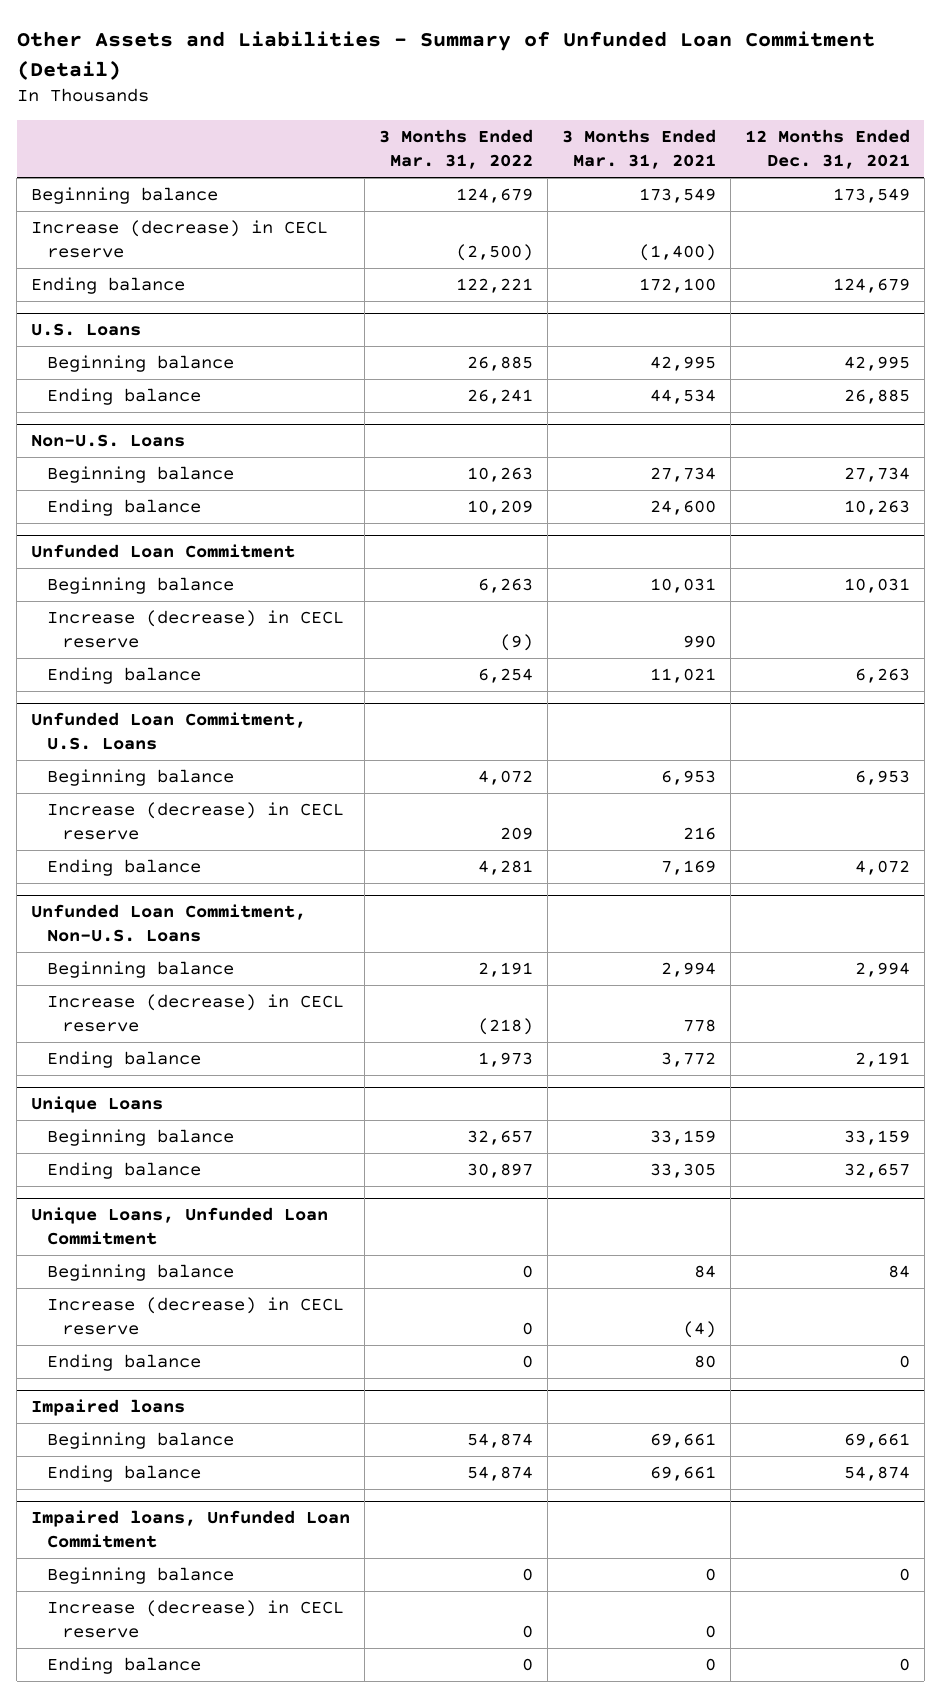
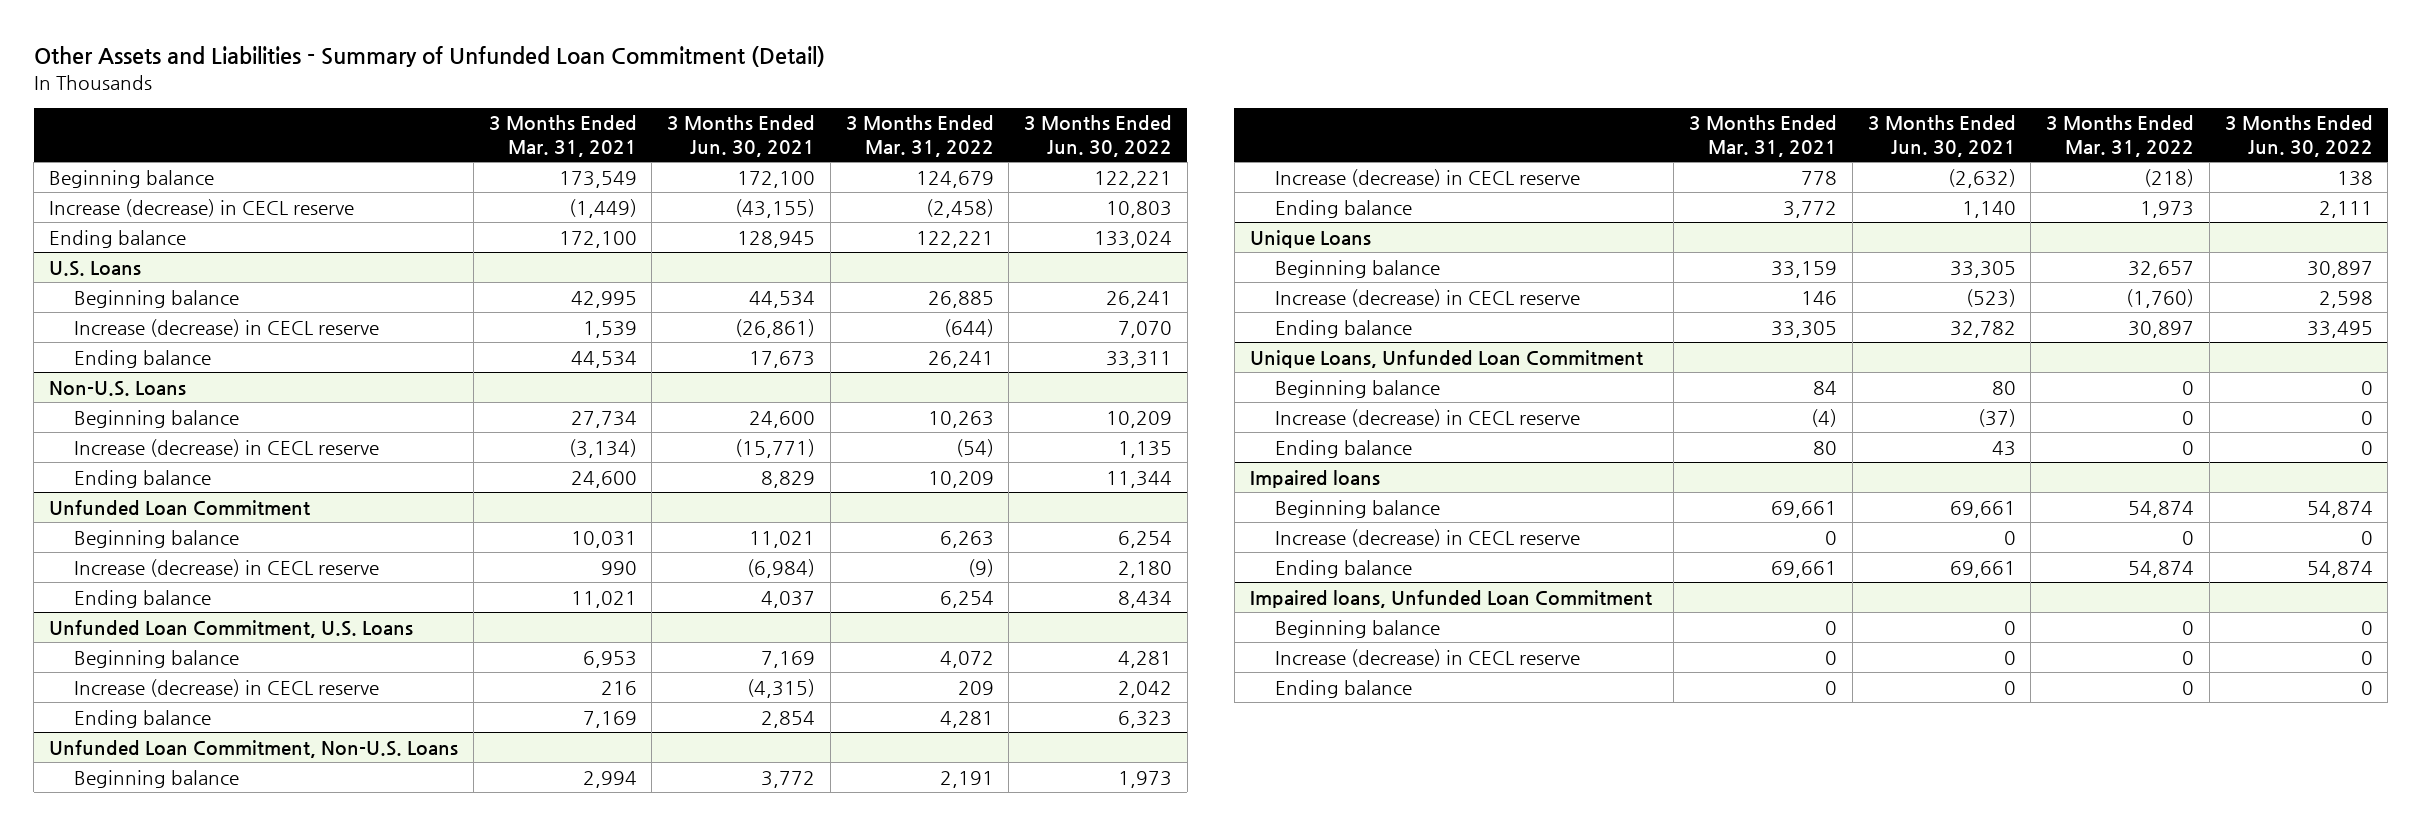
- | 3 Months Ended Mar. 31, 2022 | 3 Months Ended Mar. 31, 2021 | 12 Months Ended Dec. 31, 2021
+ | 3 Months Ended Mar. 31, 2021 | 3 Months Ended Jun. 30, 2021 | 3 Months Ended Mar. 31, 2022 | 3 Months Ended Jun. 30, 2022
- Increase (decrease) in CECL reserve | (2,500) | (1,400) |
+ Increase (decrease) in CECL reserve | (1,449) | (43,155) | (2,458) | 10,803
@ U.S. Loans
+ Increase (decrease) in CECL reserve | 1,539 | (26,861) | (644) | 7,070
@ Non-U.S. Loans
+ Increase (decrease) in CECL reserve | (3,134) | (15,771) | (54) | 1,135
@ Unique Loans
+ Increase (decrease) in CECL reserve | 146 | (523) | (1,760) | 2,598
@ Impaired loans
+ Increase (decrease) in CECL reserve | 0 | 0 | 0 | 0

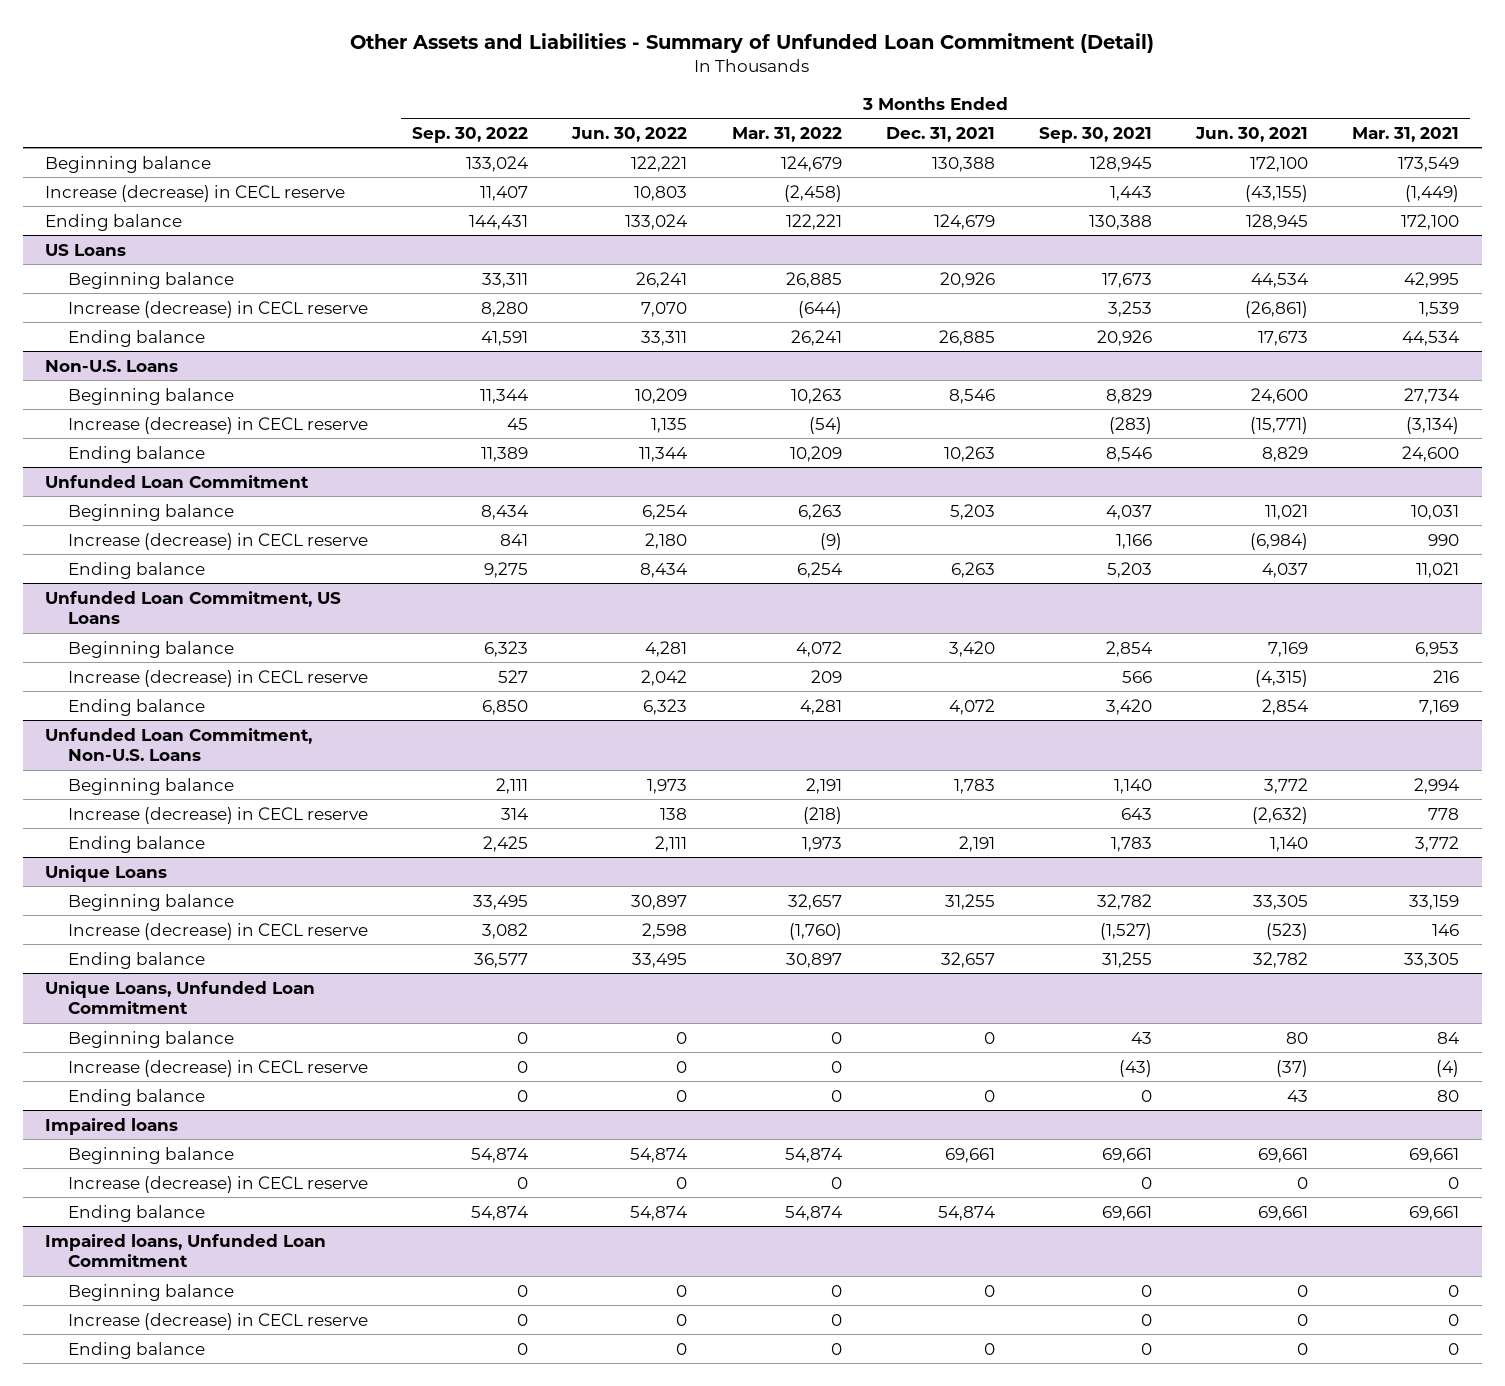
- | 3 Months Ended Mar. 31, 2021 | 3 Months Ended Jun. 30, 2021 | 3 Months Ended Mar. 31, 2022 | 3 Months Ended Jun. 30, 2022
+ | 3 Months Ended Sep. 30, 2022 | 3 Months Ended Jun. 30, 2022 | 3 Months Ended Mar. 31, 2022 | 3 Months Ended Dec. 31, 2021 | 3 Months Ended Sep. 30, 2021 | 3 Months Ended Jun. 30, 2021 | 3 Months Ended Mar. 31, 2021
- U.S. Loans
+ US Loans
- Unfunded Loan Commitment, U.S. Loans
+ Unfunded Loan Commitment, US Loans

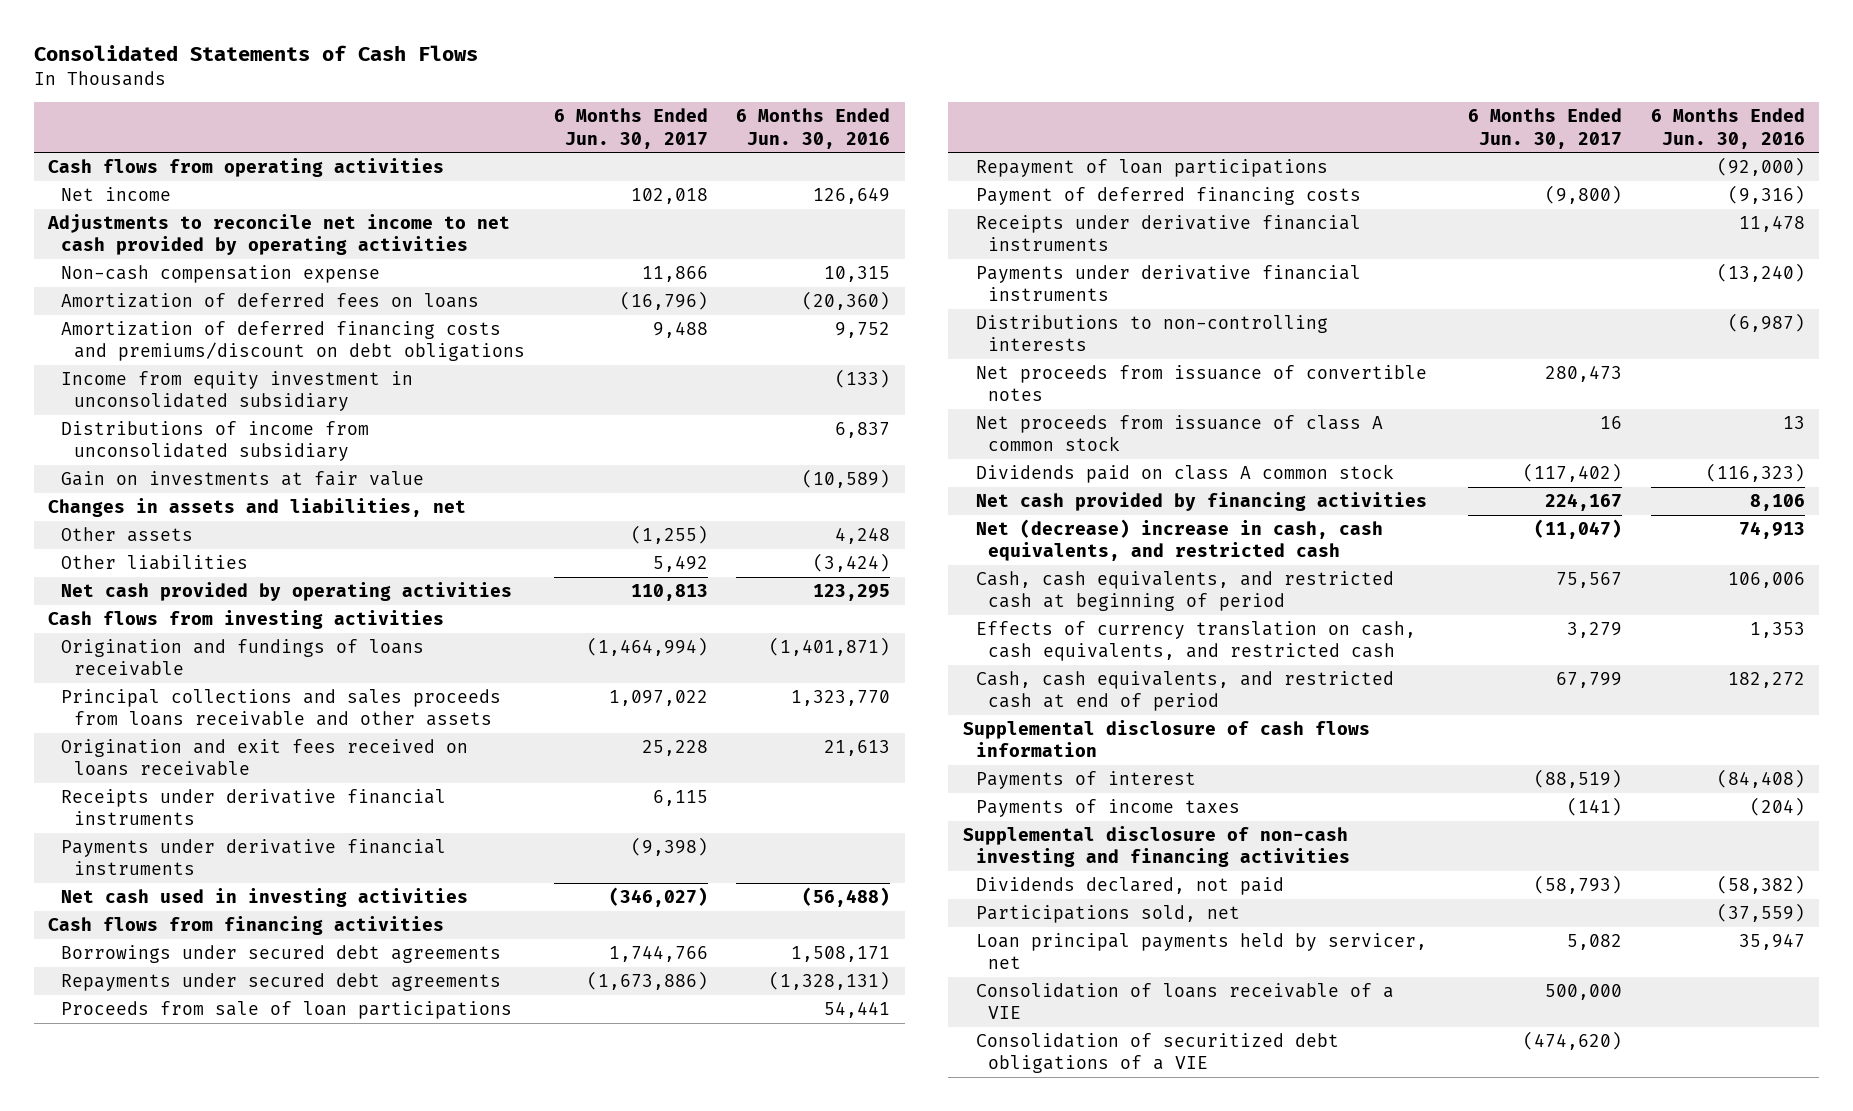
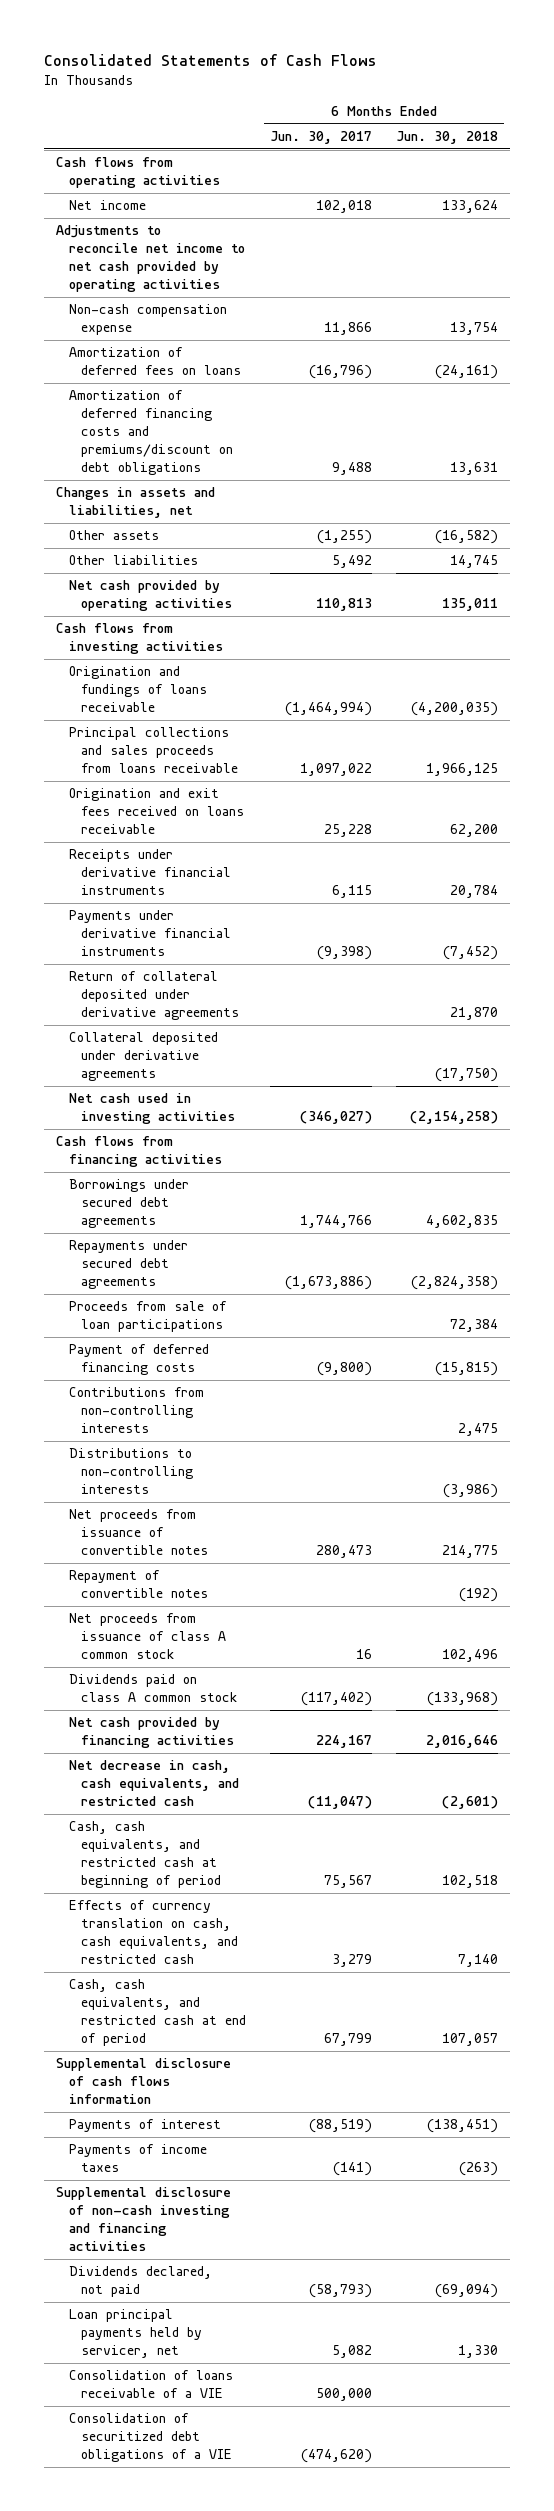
- | 6 Months Ended Jun. 30, 2017 | 6 Months Ended Jun. 30, 2016
+ | 6 Months Ended Jun. 30, 2017 | 6 Months Ended Jun. 30, 2018
- Income from equity investment in unconsolidated subsidiary | | (133)
- Distributions of income from unconsolidated subsidiary | | 6,837
- Gain on investments at fair value | | (10,589)
- Principal collections and sales proceeds from loans receivable and other assets | 1,097,022 | 1,323,770
+ Principal collections and sales proceeds from loans receivable | 1,097,022 | 1,966,125
+ Return of collateral deposited under derivative agreements | | 21,870
+ Collateral deposited under derivative agreements | | (17,750)
- Repayment of loan participations | | (92,000)
- Receipts under derivative financial instruments | | 11,478
- Payments under derivative financial instruments | | (13,240)
+ Contributions from non-controlling interests | | 2,475
+ Repayment of convertible notes | | (192)
- Net (decrease) increase in cash, cash equivalents, and restricted cash | (11,047) | 74,913
+ Net decrease in cash, cash equivalents, and restricted cash | (11,047) | (2,601)
- Participations sold, net | | (37,559)

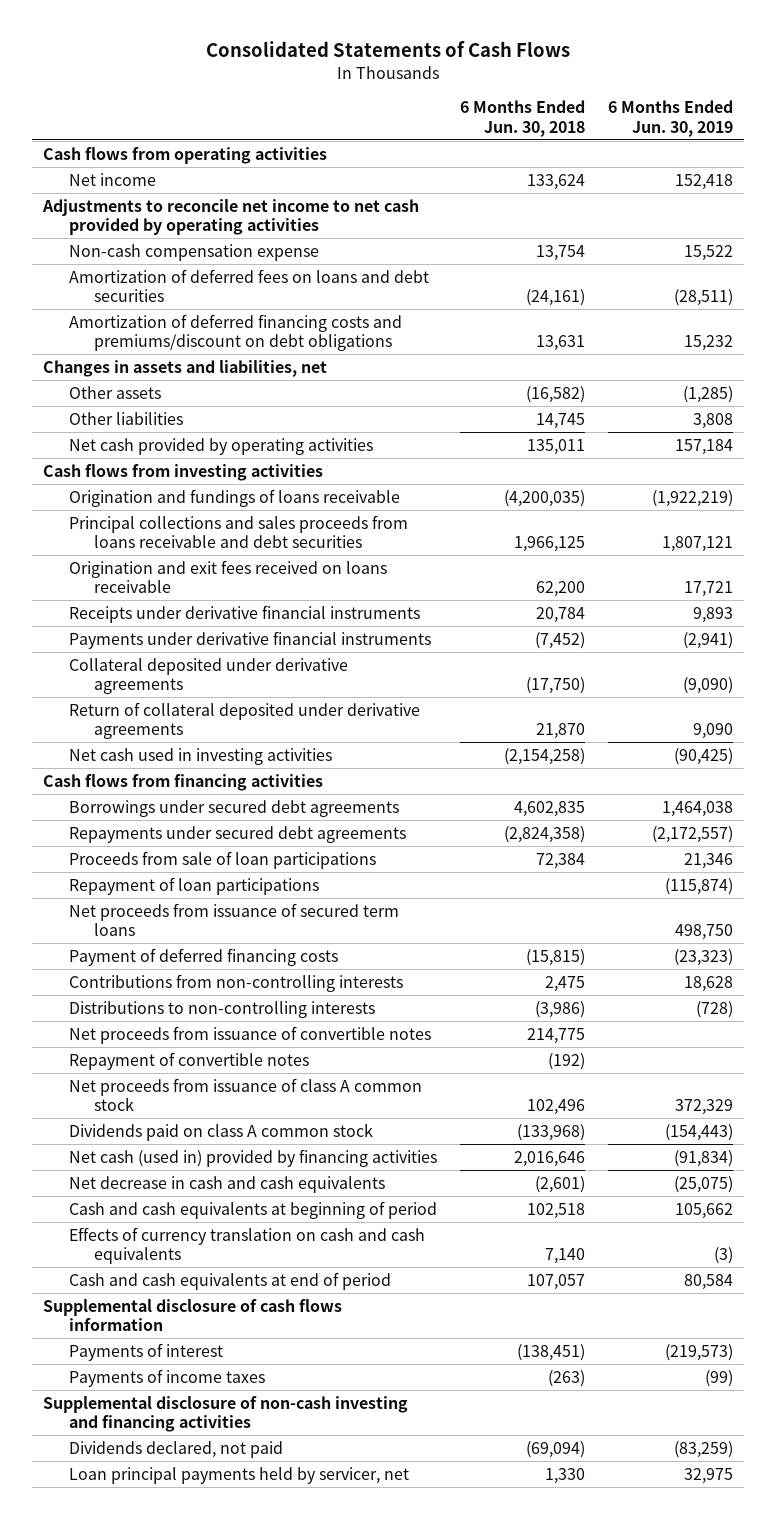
- | 6 Months Ended Jun. 30, 2017 | 6 Months Ended Jun. 30, 2018
+ | 6 Months Ended Jun. 30, 2018 | 6 Months Ended Jun. 30, 2019
- Amortization of deferred fees on loans | (16,796) | (24,161)
+ Amortization of deferred fees on loans and debt securities | (24,161) | (28,511)
- Principal collections and sales proceeds from loans receivable | 1,097,022 | 1,966,125
+ Principal collections and sales proceeds from loans receivable and debt securities | 1,966,125 | 1,807,121
moved down: Return of collateral deposited under derivative agreements | 21,870 | 9,090
+ Repayment of loan participations | | (115,874)
+ Net proceeds from issuance of secured term loans | | 498,750
- Net cash provided by financing activities | 224,167 | 2,016,646
- Net decrease in cash, cash equivalents, and restricted cash | (11,047) | (2,601)
- Cash, cash equivalents, and restricted cash at beginning of period | 75,567 | 102,518
- Effects of currency translation on cash, cash equivalents, and restricted cash | 3,279 | 7,140
- Cash, cash equivalents, and restricted cash at end of period | 67,799 | 107,057
+ Net cash (used in) provided by financing activities | 2,016,646 | (91,834)
+ Net decrease in cash and cash equivalents | (2,601) | (25,075)
+ Cash and cash equivalents at beginning of period | 102,518 | 105,662
+ Effects of currency translation on cash and cash equivalents | 7,140 | (3)
+ Cash and cash equivalents at end of period | 107,057 | 80,584
- Consolidation of loans receivable of a VIE | 500,000 |
- Consolidation of securitized debt obligations of a VIE | (474,620) |

